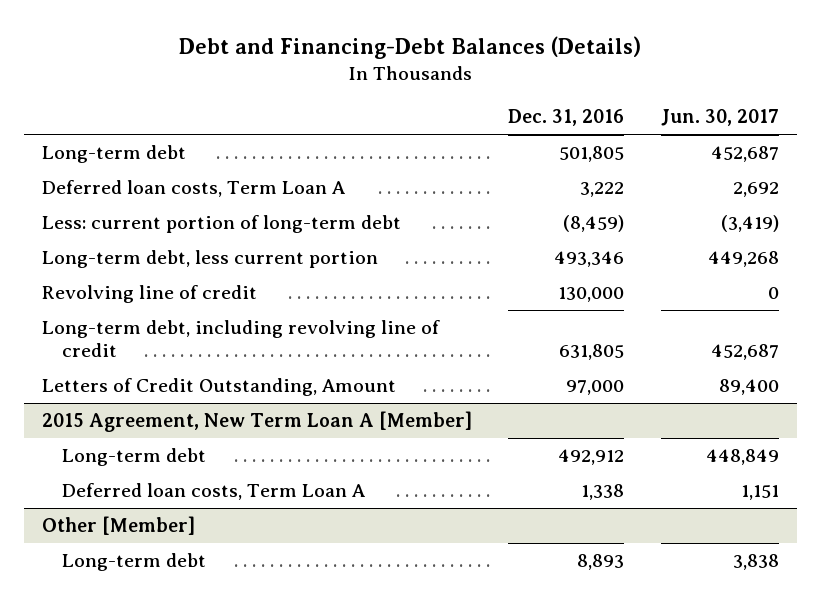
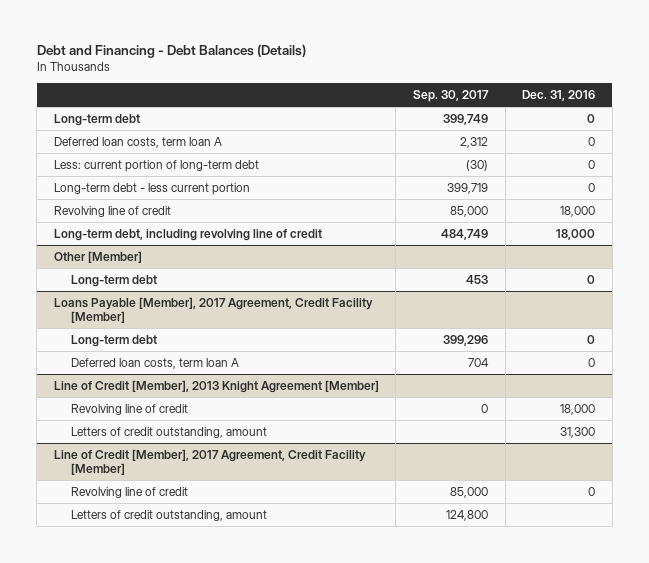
- Debt and Financing-Debt Balances (Details)
+ Debt and Financing - Debt Balances (Details)
- | Dec. 31, 2016 | Jun. 30, 2017
+ | Sep. 30, 2017 | Dec. 31, 2016
- Long-term debt | 501,805 | 452,687
- Deferred loan costs, Term Loan A | 3,222 | 2,692
- Less: current portion of long-term debt | (8,459) | (3,419)
- Long-term debt, less current portion | 493,346 | 449,268
- Revolving line of credit | 130,000 | 0
- Long-term debt, including revolving line of credit | 631,805 | 452,687
- Letters of Credit Outstanding, Amount | 97,000 | 89,400
- 2015 Agreement, New Term Loan A [Member]
- Long-term debt | 492,912 | 448,849
- Deferred loan costs, Term Loan A | 1,338 | 1,151
+ Long-term debt | 399,749 | 0
+ Deferred loan costs, term loan A | 2,312 | 0
+ Less: current portion of long-term debt | (30) | 0
+ Long-term debt - less current portion | 399,719 | 0
+ Revolving line of credit | 85,000 | 18,000
+ Long-term debt, including revolving line of credit | 484,749 | 18,000
@ Other [Member]
- Long-term debt | 8,893 | 3,838
+ Long-term debt | 453 | 0
+ Loans Payable [Member], 2017 Agreement, Credit Facility [Member]
+ Long-term debt | 399,296 | 0
+ Deferred loan costs, term loan A | 704 | 0
+ Line of Credit [Member], 2013 Knight Agreement [Member]
+ Revolving line of credit | 0 | 18,000
+ Letters of credit outstanding, amount | | 31,300
+ Line of Credit [Member], 2017 Agreement, Credit Facility [Member]
+ Revolving line of credit | 85,000 | 0
+ Letters of credit outstanding, amount | 124,800 |

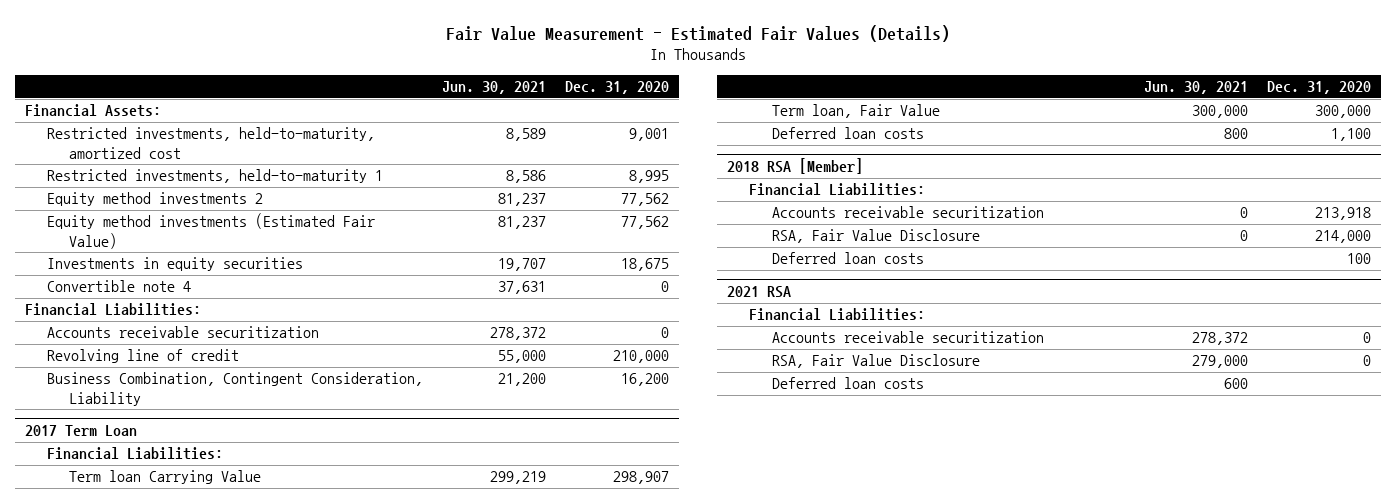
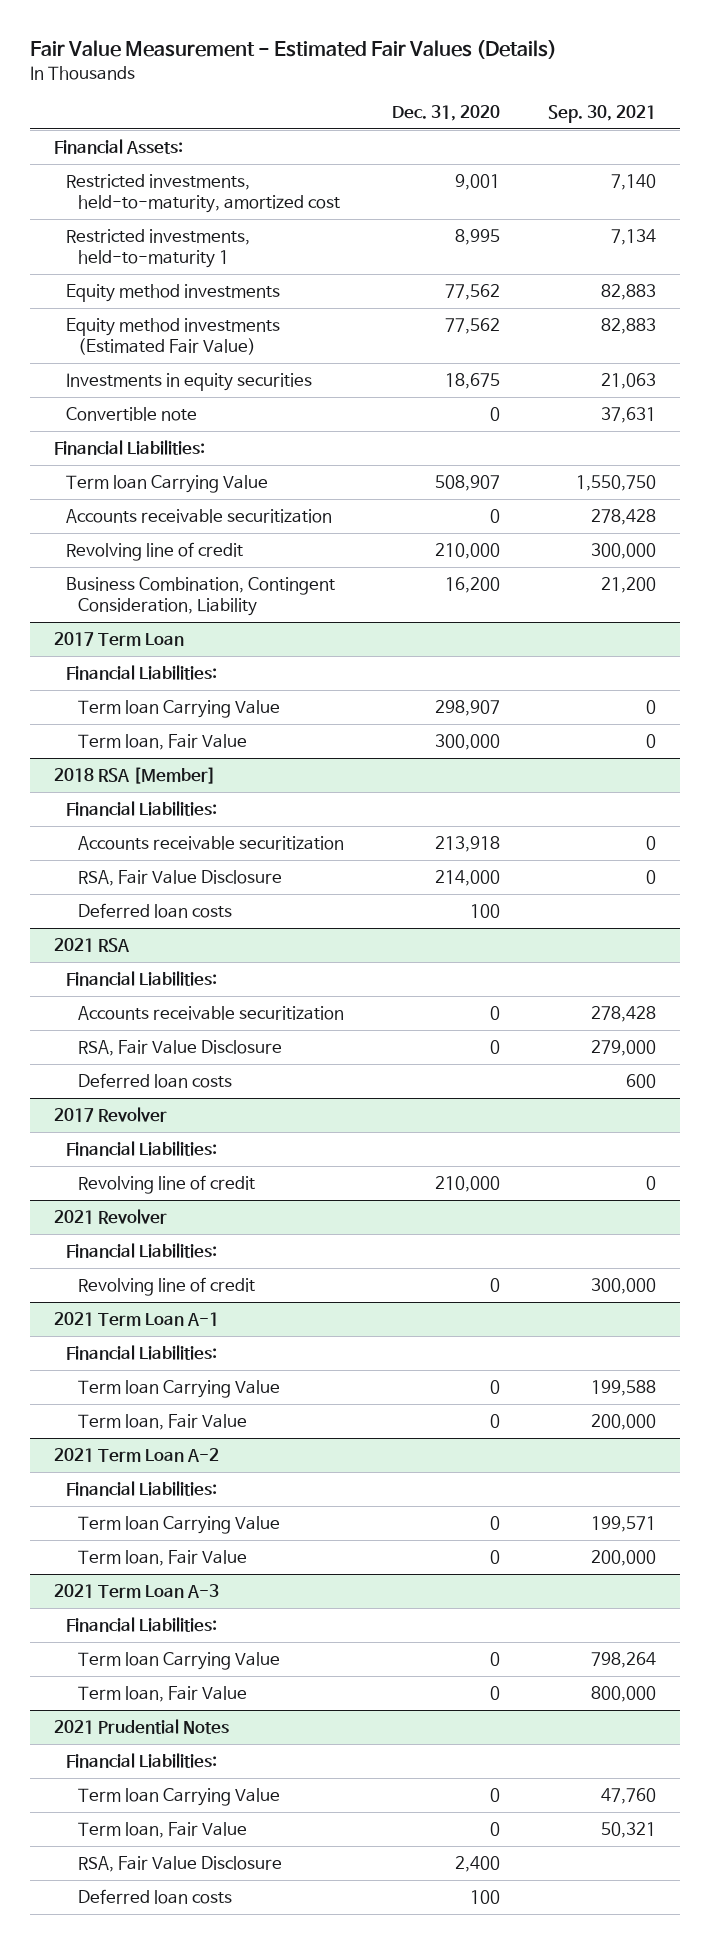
- | Jun. 30, 2021 | Dec. 31, 2020
+ | Dec. 31, 2020 | Sep. 30, 2021
- Equity method investments 2 | 81,237 | 77,562
+ Equity method investments | 77,562 | 82,883
- Convertible note 4 | 37,631 | 0
+ Convertible note | 0 | 37,631
+ Term loan Carrying Value | 508,907 | 1,550,750
@ 2017 Term Loan
- Deferred loan costs | 800 | 1,100
+ 2017 Revolver
+ Financial Liabilities:
+ Revolving line of credit | 210,000 | 0
+ 2021 Revolver
+ Financial Liabilities:
+ Revolving line of credit | 0 | 300,000
+ 2021 Term Loan A-1
+ Financial Liabilities:
+ Term loan Carrying Value | 0 | 199,588
+ Term loan, Fair Value | 0 | 200,000
+ 2021 Term Loan A-2
+ Financial Liabilities:
+ Term loan Carrying Value | 0 | 199,571
+ Term loan, Fair Value | 0 | 200,000
+ 2021 Term Loan A-3
+ Financial Liabilities:
+ Term loan Carrying Value | 0 | 798,264
+ Term loan, Fair Value | 0 | 800,000
+ 2021 Prudential Notes
+ Financial Liabilities:
+ Term loan Carrying Value | 0 | 47,760
+ Term loan, Fair Value | 0 | 50,321
+ RSA, Fair Value Disclosure | 2,400 |
+ Deferred loan costs | 100 |

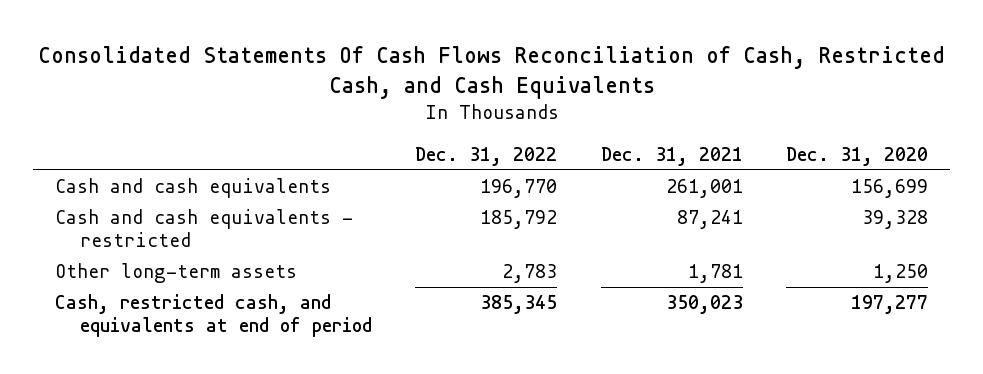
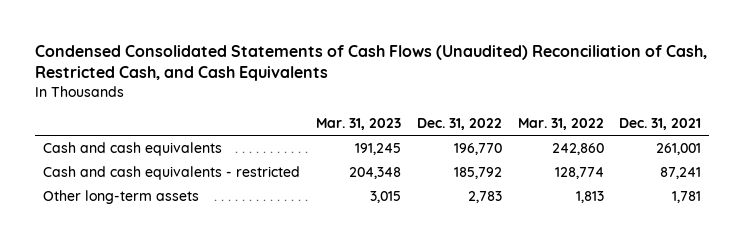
- Consolidated Statements Of Cash Flows Reconciliation of Cash, Restricted Cash, and Cash Equivalents
+ Condensed Consolidated Statements of Cash Flows (Unaudited) Reconciliation of Cash, Restricted Cash, and Cash Equivalents
- | Dec. 31, 2022 | Dec. 31, 2021 | Dec. 31, 2020
+ | Mar. 31, 2023 | Dec. 31, 2022 | Mar. 31, 2022 | Dec. 31, 2021
- Cash, restricted cash, and equivalents at end of period | 385,345 | 350,023 | 197,277

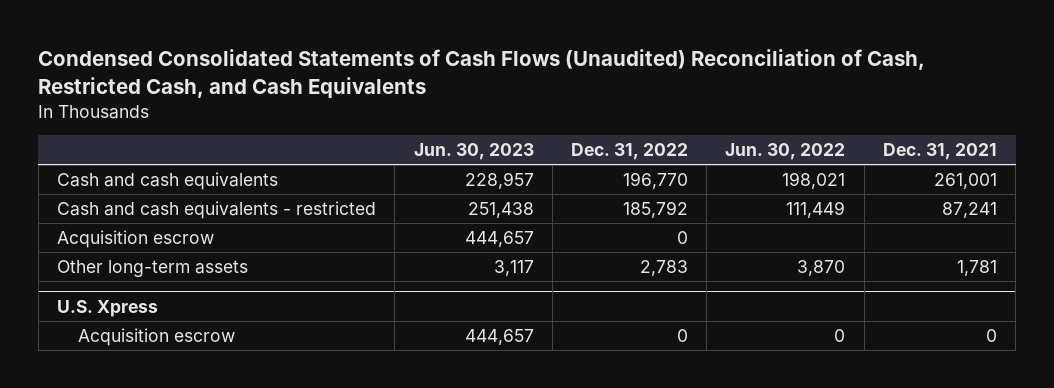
- | Mar. 31, 2023 | Dec. 31, 2022 | Mar. 31, 2022 | Dec. 31, 2021
+ | Jun. 30, 2023 | Dec. 31, 2022 | Jun. 30, 2022 | Dec. 31, 2021
+ Acquisition escrow | 444,657 | 0 | |
+ U.S. Xpress
+ Acquisition escrow | 444,657 | 0 | 0 | 0

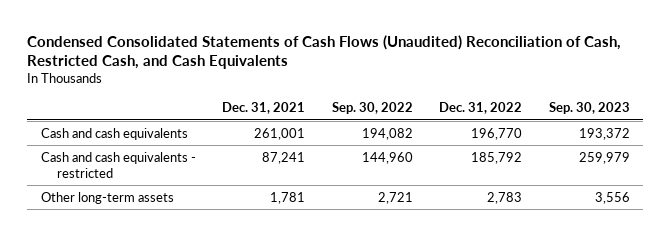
- | Jun. 30, 2023 | Dec. 31, 2022 | Jun. 30, 2022 | Dec. 31, 2021
+ | Dec. 31, 2021 | Sep. 30, 2022 | Dec. 31, 2022 | Sep. 30, 2023
- Acquisition escrow | 444,657 | 0 | |
- U.S. Xpress
- Acquisition escrow | 444,657 | 0 | 0 | 0

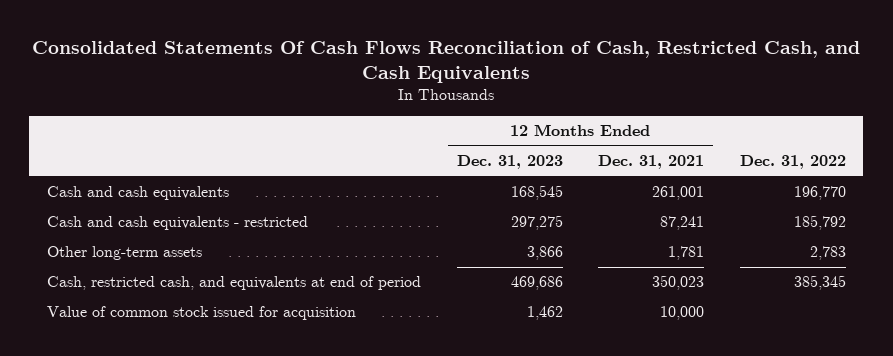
- Condensed Consolidated Statements of Cash Flows (Unaudited) Reconciliation of Cash, Restricted Cash, and Cash Equivalents
+ Consolidated Statements Of Cash Flows Reconciliation of Cash, Restricted Cash, and Cash Equivalents
- | Dec. 31, 2021 | Sep. 30, 2022 | Dec. 31, 2022 | Sep. 30, 2023
+ | 12 Months Ended Dec. 31, 2023 | 12 Months Ended Dec. 31, 2021 | Dec. 31, 2022
+ Cash, restricted cash, and equivalents at end of period | 469,686 | 350,023 | 385,345
+ Value of common stock issued for acquisition | 1,462 | 10,000 |

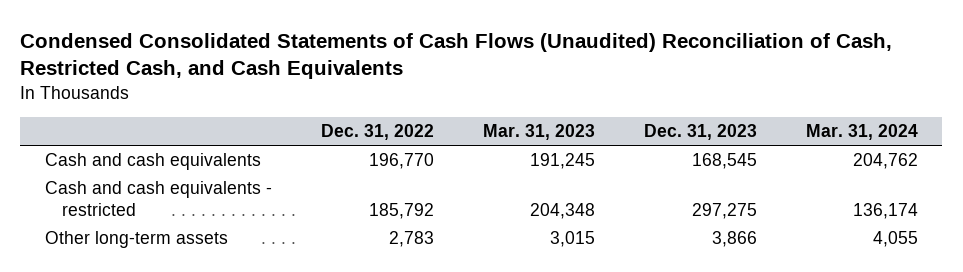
- Consolidated Statements Of Cash Flows Reconciliation of Cash, Restricted Cash, and Cash Equivalents
+ Condensed Consolidated Statements of Cash Flows (Unaudited) Reconciliation of Cash, Restricted Cash, and Cash Equivalents
- | 12 Months Ended Dec. 31, 2023 | 12 Months Ended Dec. 31, 2021 | Dec. 31, 2022
+ | Dec. 31, 2022 | Mar. 31, 2023 | Dec. 31, 2023 | Mar. 31, 2024
- Cash, restricted cash, and equivalents at end of period | 469,686 | 350,023 | 385,345
- Value of common stock issued for acquisition | 1,462 | 10,000 |

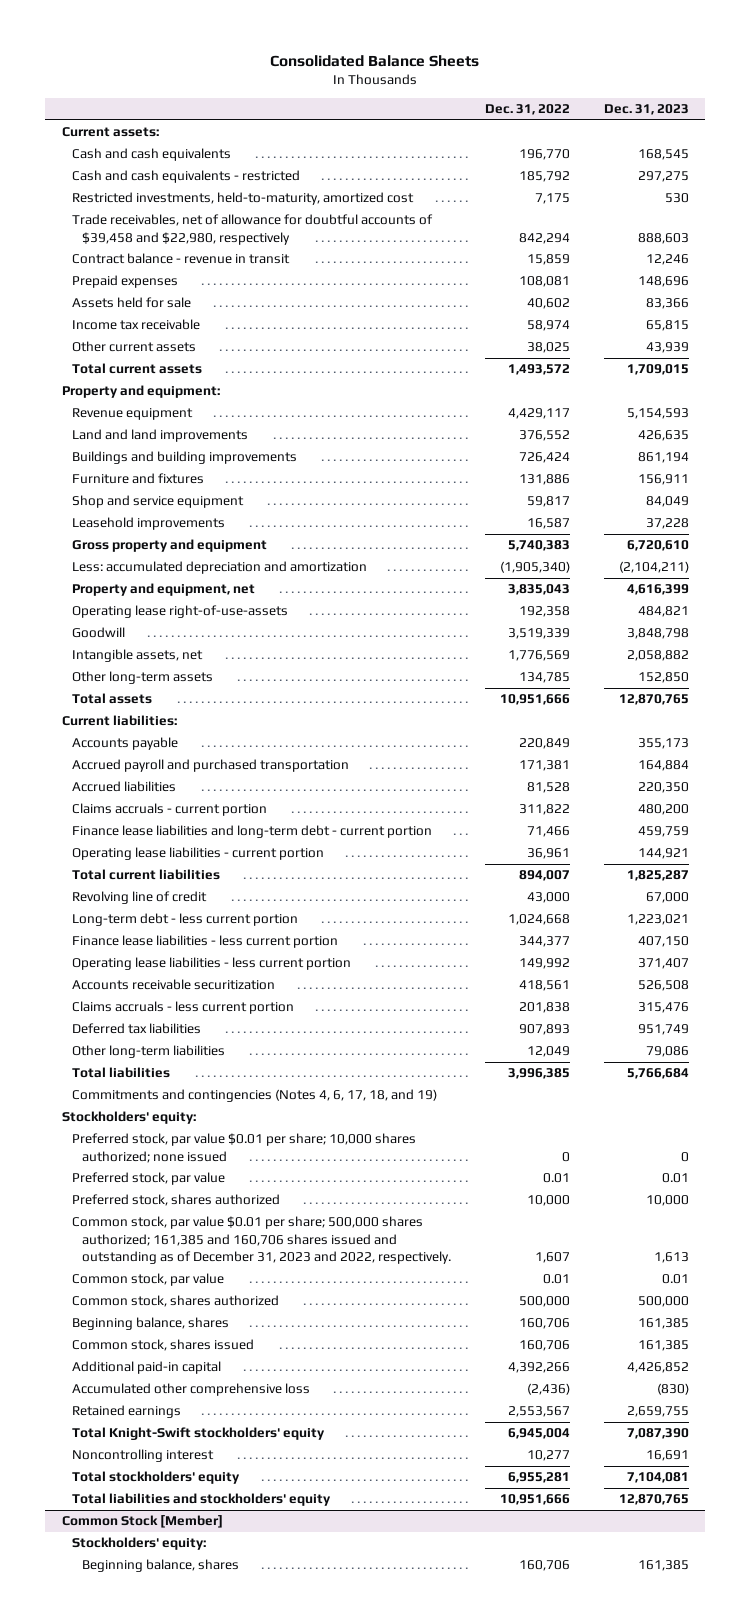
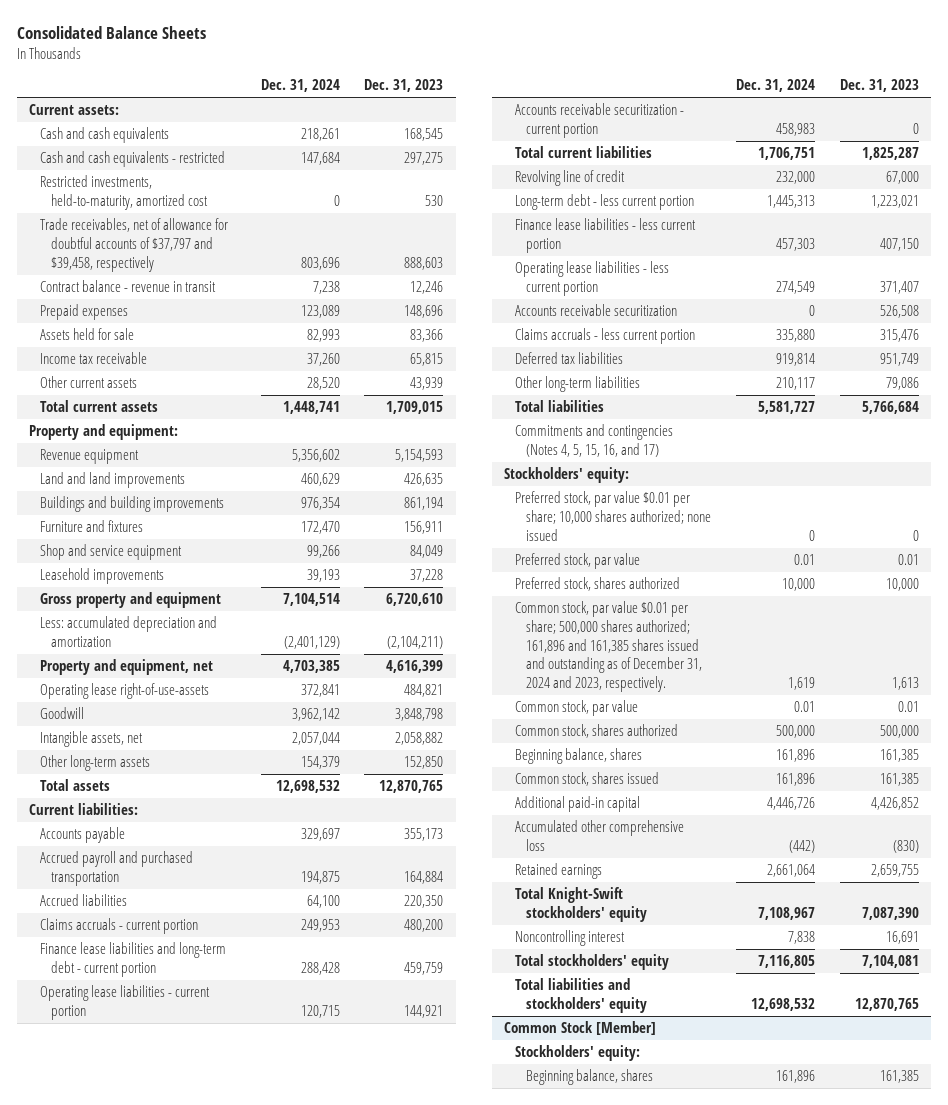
- | Dec. 31, 2022 | Dec. 31, 2023
+ | Dec. 31, 2024 | Dec. 31, 2023
- Trade receivables, net of allowance for doubtful accounts of $39,458 and $22,980, respectively | 842,294 | 888,603
+ Trade receivables, net of allowance for doubtful accounts of $37,797 and $39,458, respectively | 803,696 | 888,603
+ Accounts receivable securitization - current portion | 458,983 | 0
- Commitments and contingencies (Notes 4, 6, 17, 18, and 19)
+ Commitments and contingencies (Notes 4, 5, 15, 16, and 17)
- Common stock, par value $0.01 per share; 500,000 shares authorized; 161,385 and 160,706 shares issued and outstanding as of December 31, 2023 and 2022, respectively. | 1,607 | 1,613
+ Common stock, par value $0.01 per share; 500,000 shares authorized; 161,896 and 161,385 shares issued and outstanding as of December 31, 2024 and 2023, respectively. | 1,619 | 1,613

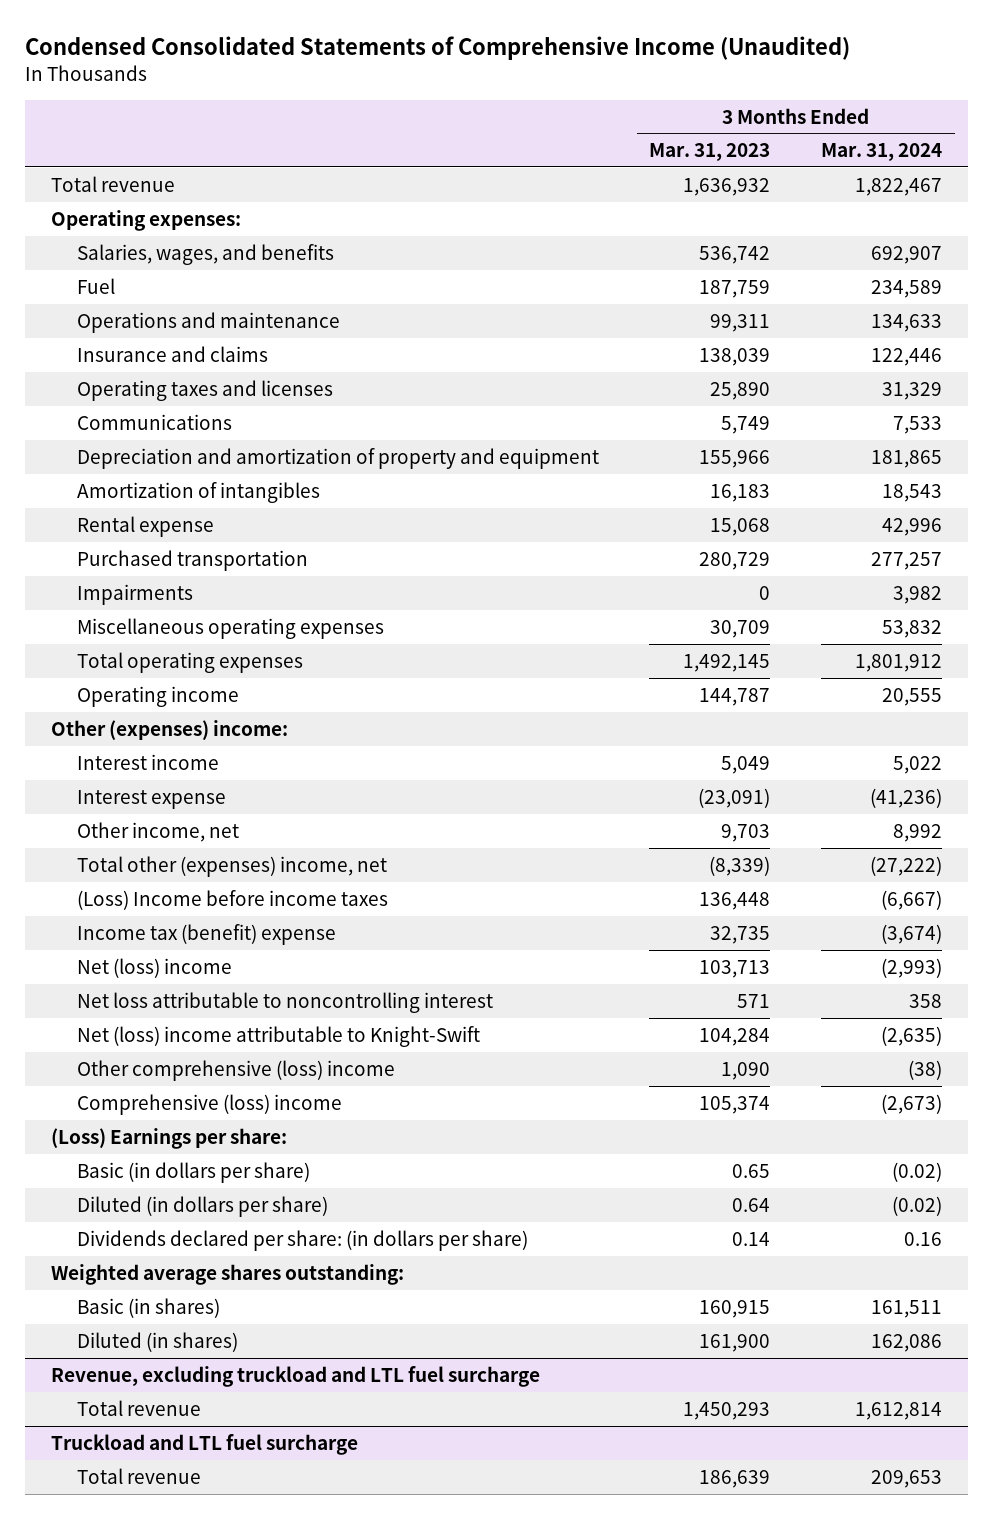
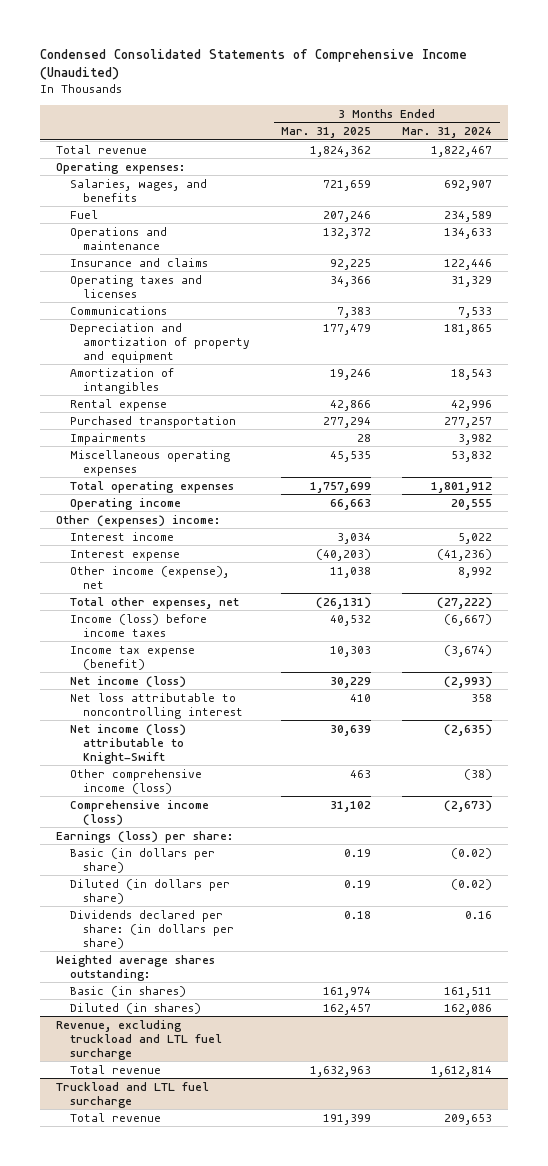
- | 3 Months Ended Mar. 31, 2023 | 3 Months Ended Mar. 31, 2024
+ | 3 Months Ended Mar. 31, 2025 | 3 Months Ended Mar. 31, 2024
- Other income, net | 9,703 | 8,992
- Total other (expenses) income, net | (8,339) | (27,222)
- (Loss) Income before income taxes | 136,448 | (6,667)
- Income tax (benefit) expense | 32,735 | (3,674)
- Net (loss) income | 103,713 | (2,993)
+ Other income (expense), net | 11,038 | 8,992
+ Total other expenses, net | (26,131) | (27,222)
+ Income (loss) before income taxes | 40,532 | (6,667)
+ Income tax expense (benefit) | 10,303 | (3,674)
+ Net income (loss) | 30,229 | (2,993)
- Net (loss) income attributable to Knight-Swift | 104,284 | (2,635)
- Other comprehensive (loss) income | 1,090 | (38)
- Comprehensive (loss) income | 105,374 | (2,673)
- (Loss) Earnings per share:
+ Net income (loss) attributable to Knight-Swift | 30,639 | (2,635)
+ Other comprehensive income (loss) | 463 | (38)
+ Comprehensive income (loss) | 31,102 | (2,673)
+ Earnings (loss) per share:

